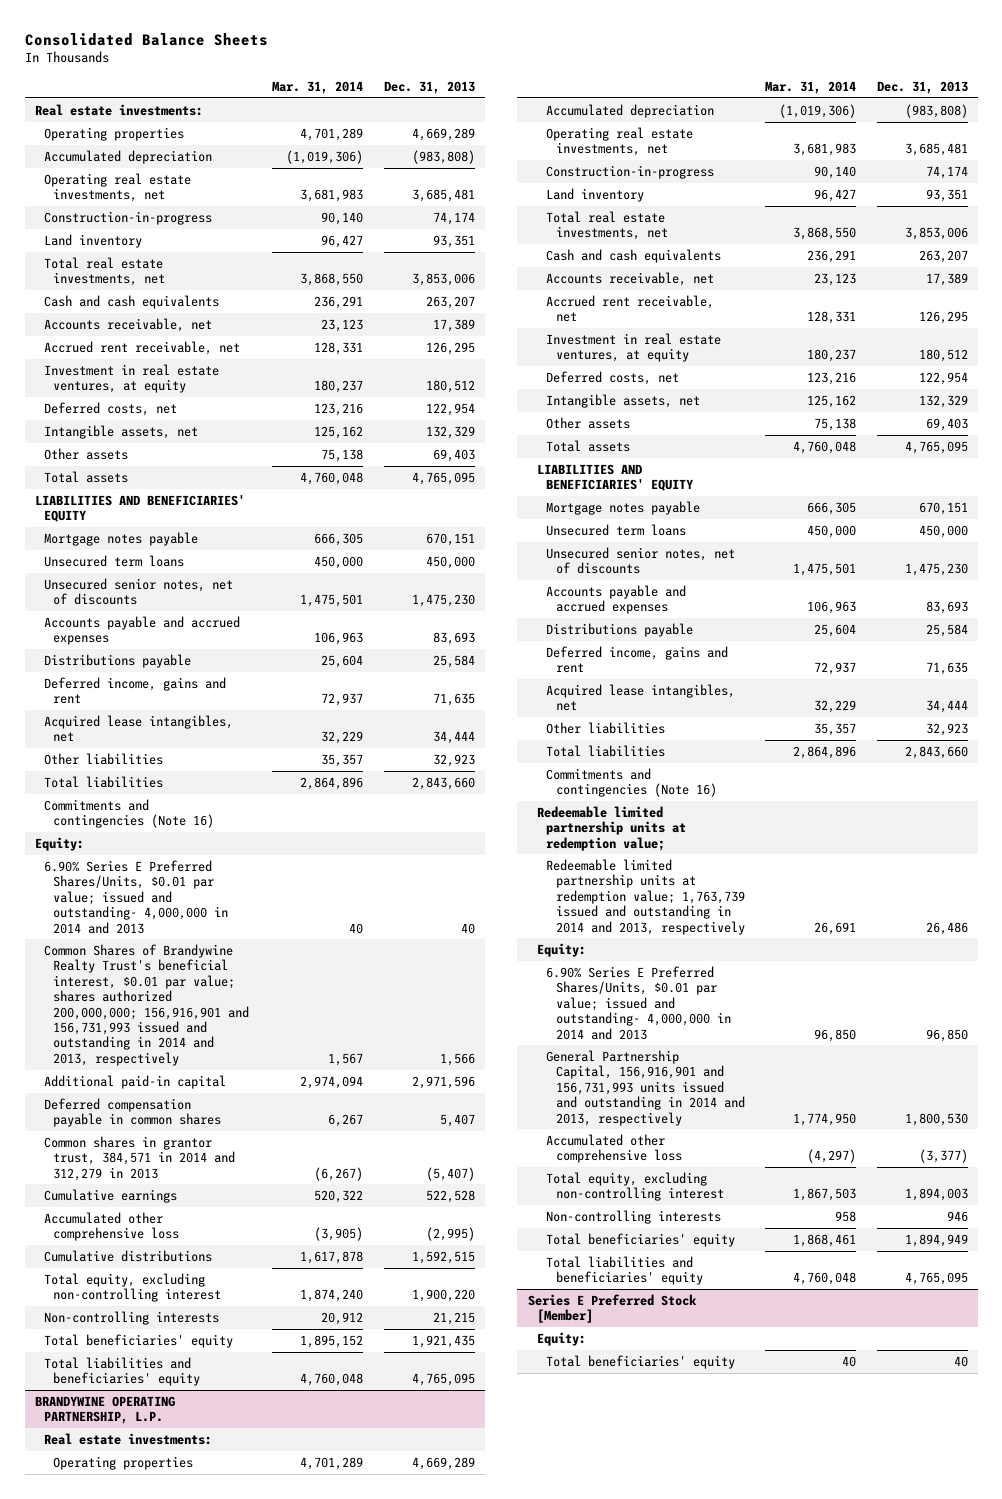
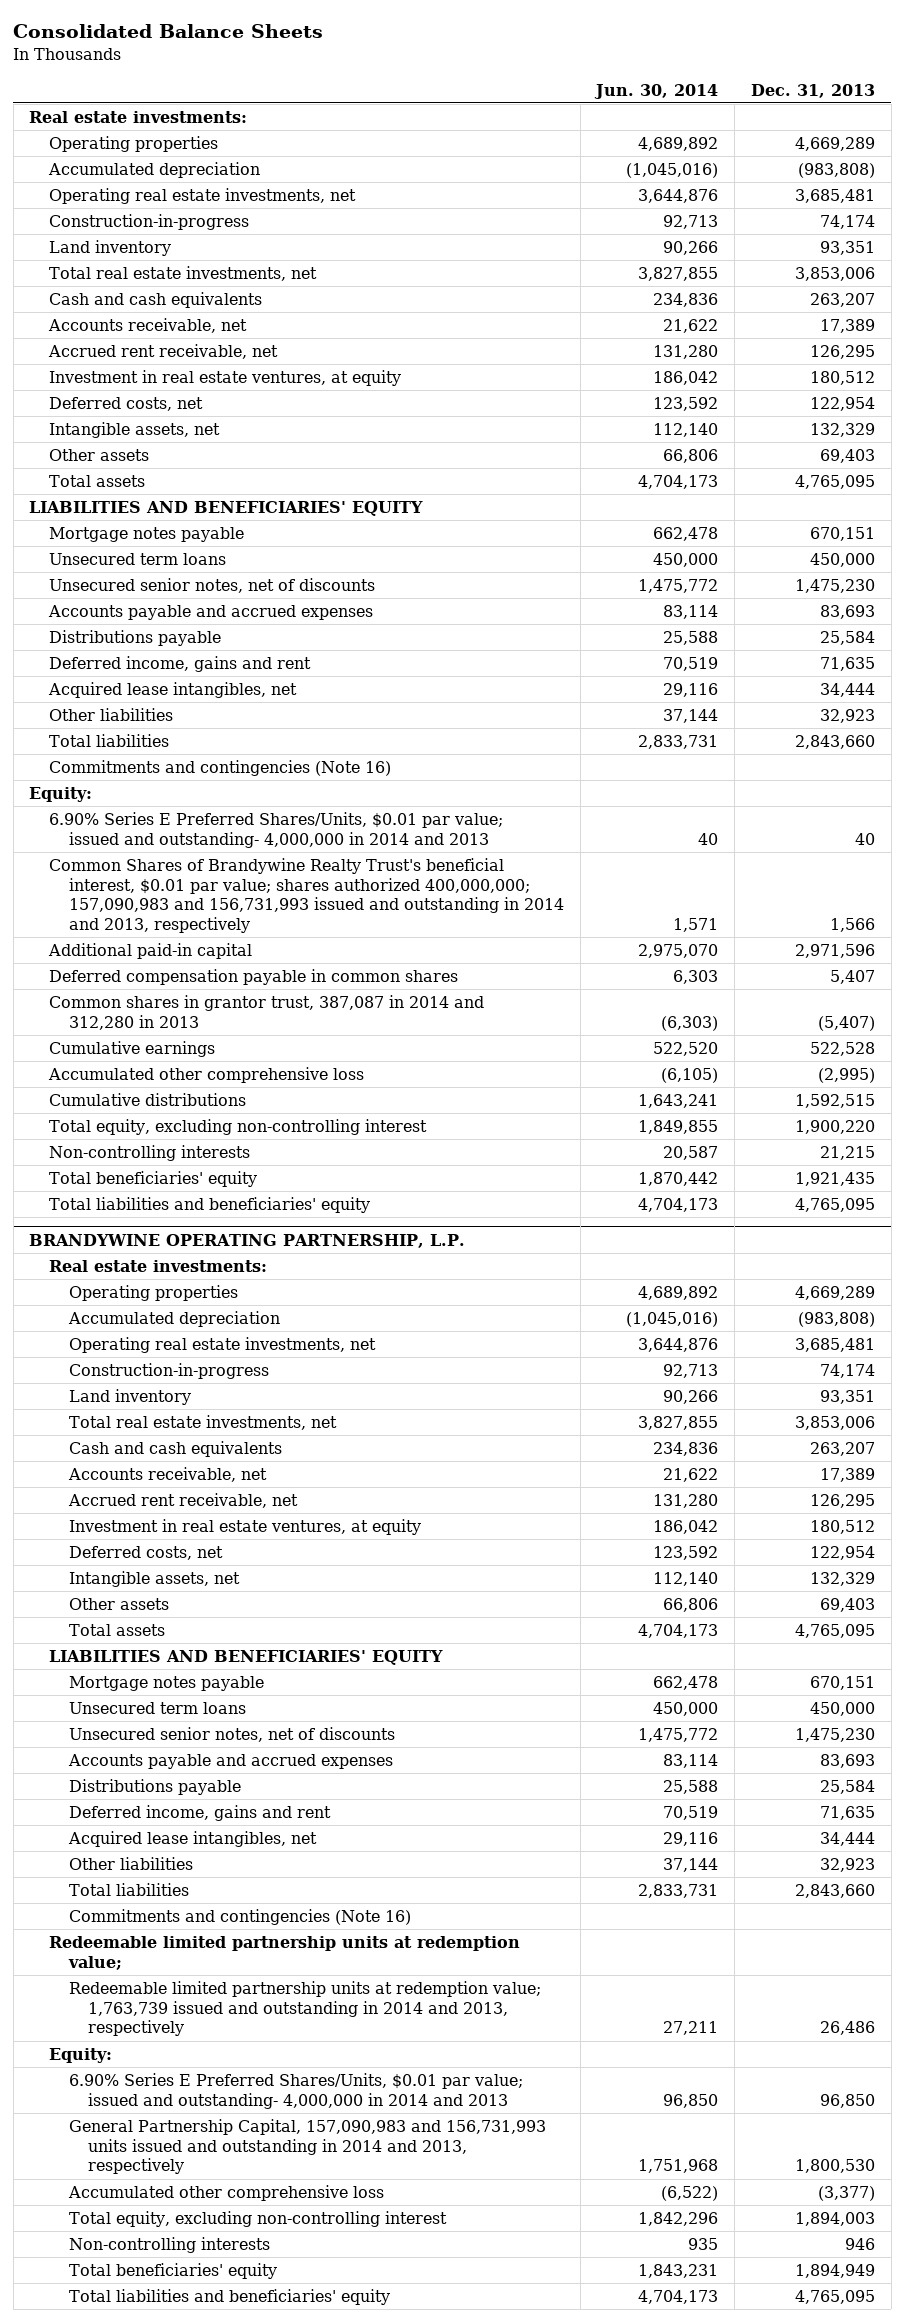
- | Mar. 31, 2014 | Dec. 31, 2013
+ | Jun. 30, 2014 | Dec. 31, 2013
- Common Shares of Brandywine Realty Trust's beneficial interest, $0.01 par value; shares authorized 200,000,000; 156,916,901 and 156,731,993 issued and outstanding in 2014 and 2013, respectively | 1,567 | 1,566
+ Common Shares of Brandywine Realty Trust's beneficial interest, $0.01 par value; shares authorized 400,000,000; 157,090,983 and 156,731,993 issued and outstanding in 2014 and 2013, respectively | 1,571 | 1,566
- Common shares in grantor trust, 384,571 in 2014 and 312,279 in 2013 | (6,267) | (5,407)
+ Common shares in grantor trust, 387,087 in 2014 and 312,280 in 2013 | (6,303) | (5,407)
@ BRANDYWINE OPERATING PARTNERSHIP, L.P.
- General Partnership Capital, 156,916,901 and 156,731,993 units issued and outstanding in 2014 and 2013, respectively | 1,774,950 | 1,800,530
+ General Partnership Capital, 157,090,983 and 156,731,993 units issued and outstanding in 2014 and 2013, respectively | 1,751,968 | 1,800,530
- Series E Preferred Stock [Member]
- Equity:
- Total beneficiaries' equity | 40 | 40

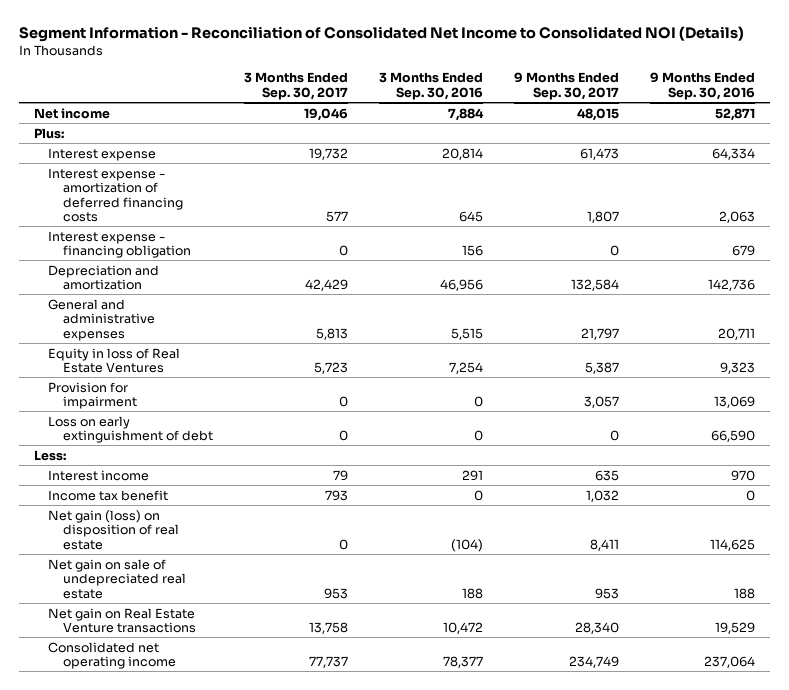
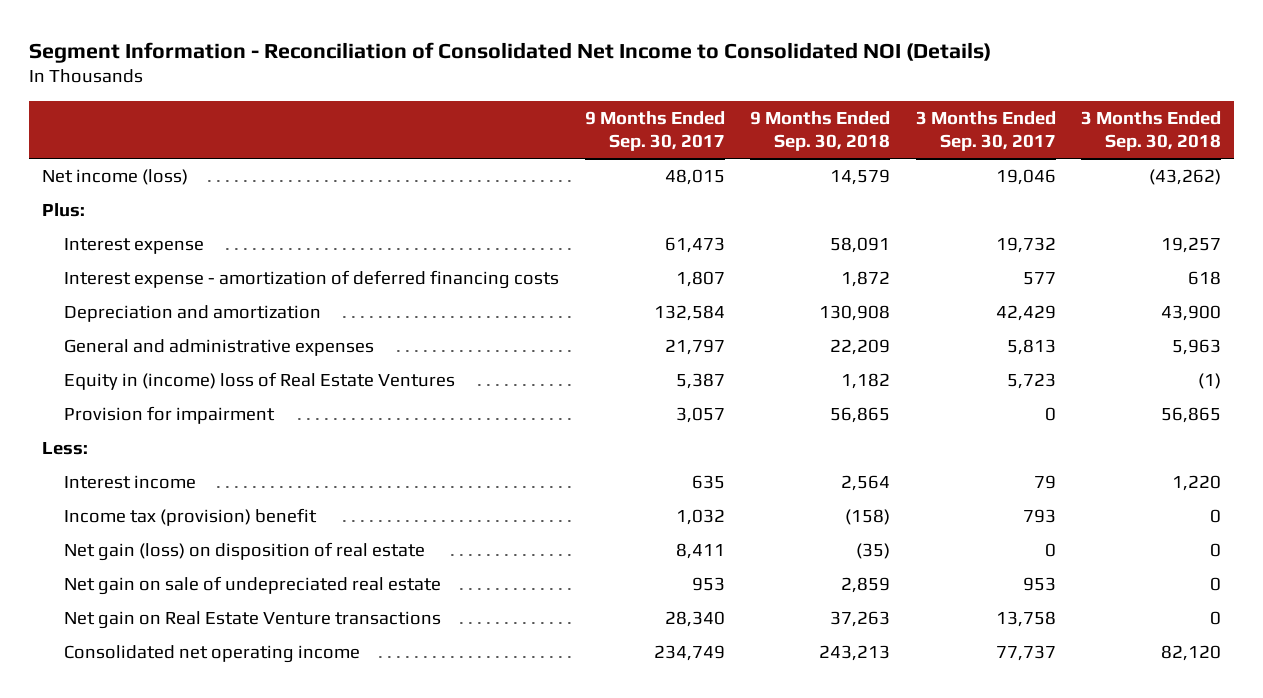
- | 3 Months Ended Sep. 30, 2017 | 3 Months Ended Sep. 30, 2016 | 9 Months Ended Sep. 30, 2017 | 9 Months Ended Sep. 30, 2016
+ | 9 Months Ended Sep. 30, 2017 | 9 Months Ended Sep. 30, 2018 | 3 Months Ended Sep. 30, 2017 | 3 Months Ended Sep. 30, 2018
- Net income | 19,046 | 7,884 | 48,015 | 52,871
+ Net income (loss) | 48,015 | 14,579 | 19,046 | (43,262)
- Interest expense - financing obligation | 0 | 156 | 0 | 679
- Equity in loss of Real Estate Ventures | 5,723 | 7,254 | 5,387 | 9,323
+ Equity in (income) loss of Real Estate Ventures | 5,387 | 1,182 | 5,723 | (1)
- Loss on early extinguishment of debt | 0 | 0 | 0 | 66,590
- Income tax benefit | 793 | 0 | 1,032 | 0
+ Income tax (provision) benefit | 1,032 | (158) | 793 | 0

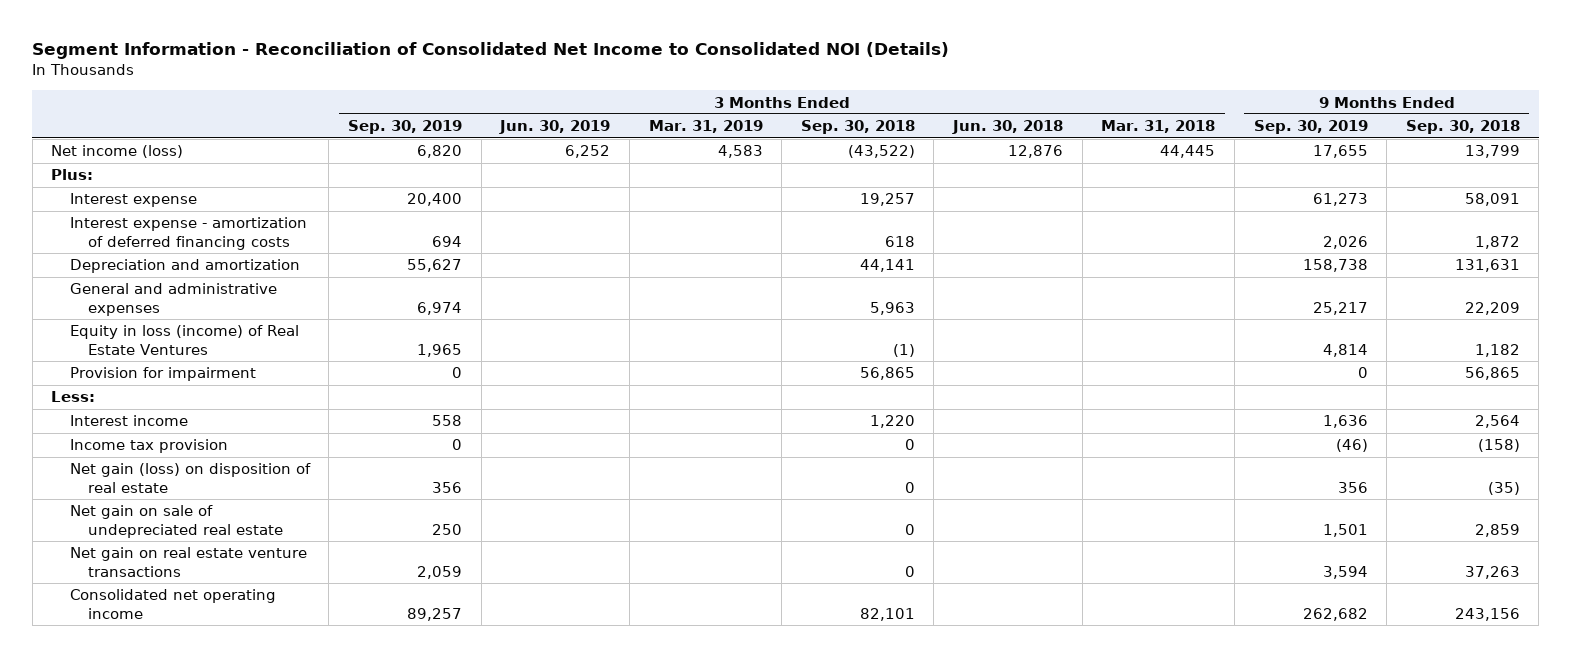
- | 9 Months Ended Sep. 30, 2017 | 9 Months Ended Sep. 30, 2018 | 3 Months Ended Sep. 30, 2017 | 3 Months Ended Sep. 30, 2018
+ | 3 Months Ended Sep. 30, 2019 | 3 Months Ended Jun. 30, 2019 | 3 Months Ended Mar. 31, 2019 | 3 Months Ended Sep. 30, 2018 | 3 Months Ended Jun. 30, 2018 | 3 Months Ended Mar. 31, 2018 | 9 Months Ended Sep. 30, 2019 | 9 Months Ended Sep. 30, 2018
- Net income (loss) | 48,015 | 14,579 | 19,046 | (43,262)
+ Net income (loss) | 6,820 | 6,252 | 4,583 | (43,522) | 12,876 | 44,445 | 17,655 | 13,799
- Depreciation and amortization | 132,584 | 130,908 | 42,429 | 43,900
+ Depreciation and amortization | 55,627 | | | 44,141 | | | 158,738 | 131,631
- Equity in (income) loss of Real Estate Ventures | 5,387 | 1,182 | 5,723 | (1)
+ Equity in loss (income) of Real Estate Ventures | 1,965 | | | (1) | | | 4,814 | 1,182
- Income tax (provision) benefit | 1,032 | (158) | 793 | 0
+ Income tax provision | 0 | | | 0 | | | (46) | (158)
- Net gain on Real Estate Venture transactions | 28,340 | 37,263 | 13,758 | 0
- Consolidated net operating income | 234,749 | 243,213 | 77,737 | 82,120
+ Net gain on real estate venture transactions | 2,059 | | | 0 | | | 3,594 | 37,263
+ Consolidated net operating income | 89,257 | | | 82,101 | | | 262,682 | 243,156

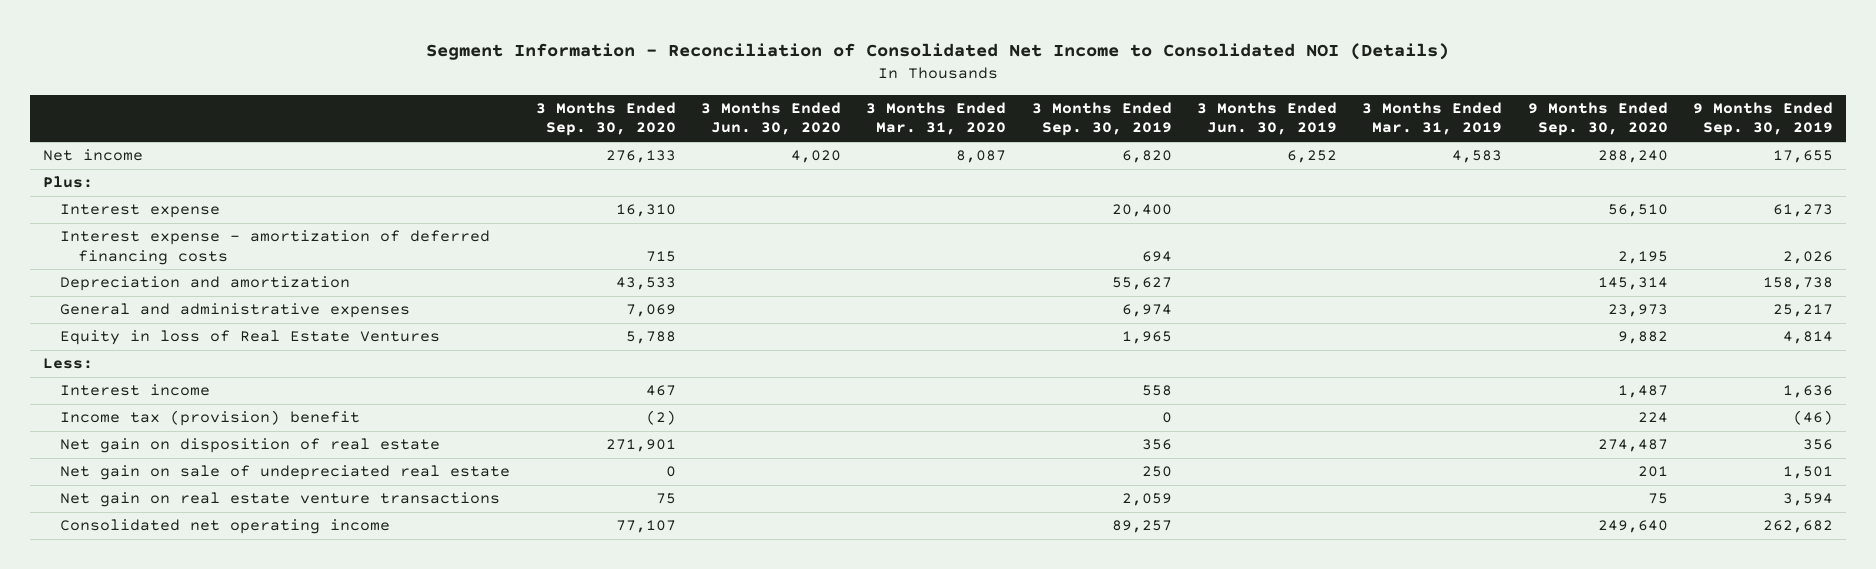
- | 3 Months Ended Sep. 30, 2019 | 3 Months Ended Jun. 30, 2019 | 3 Months Ended Mar. 31, 2019 | 3 Months Ended Sep. 30, 2018 | 3 Months Ended Jun. 30, 2018 | 3 Months Ended Mar. 31, 2018 | 9 Months Ended Sep. 30, 2019 | 9 Months Ended Sep. 30, 2018
+ | 3 Months Ended Sep. 30, 2020 | 3 Months Ended Jun. 30, 2020 | 3 Months Ended Mar. 31, 2020 | 3 Months Ended Sep. 30, 2019 | 3 Months Ended Jun. 30, 2019 | 3 Months Ended Mar. 31, 2019 | 9 Months Ended Sep. 30, 2020 | 9 Months Ended Sep. 30, 2019
- Net income (loss) | 6,820 | 6,252 | 4,583 | (43,522) | 12,876 | 44,445 | 17,655 | 13,799
+ Net income | 276,133 | 4,020 | 8,087 | 6,820 | 6,252 | 4,583 | 288,240 | 17,655
- Equity in loss (income) of Real Estate Ventures | 1,965 | | | (1) | | | 4,814 | 1,182
- Provision for impairment | 0 | | | 56,865 | | | 0 | 56,865
+ Equity in loss of Real Estate Ventures | 5,788 | | | 1,965 | | | 9,882 | 4,814
- Income tax provision | 0 | | | 0 | | | (46) | (158)
- Net gain (loss) on disposition of real estate | 356 | | | 0 | | | 356 | (35)
+ Income tax (provision) benefit | (2) | | | 0 | | | 224 | (46)
+ Net gain on disposition of real estate | 271,901 | | | 356 | | | 274,487 | 356

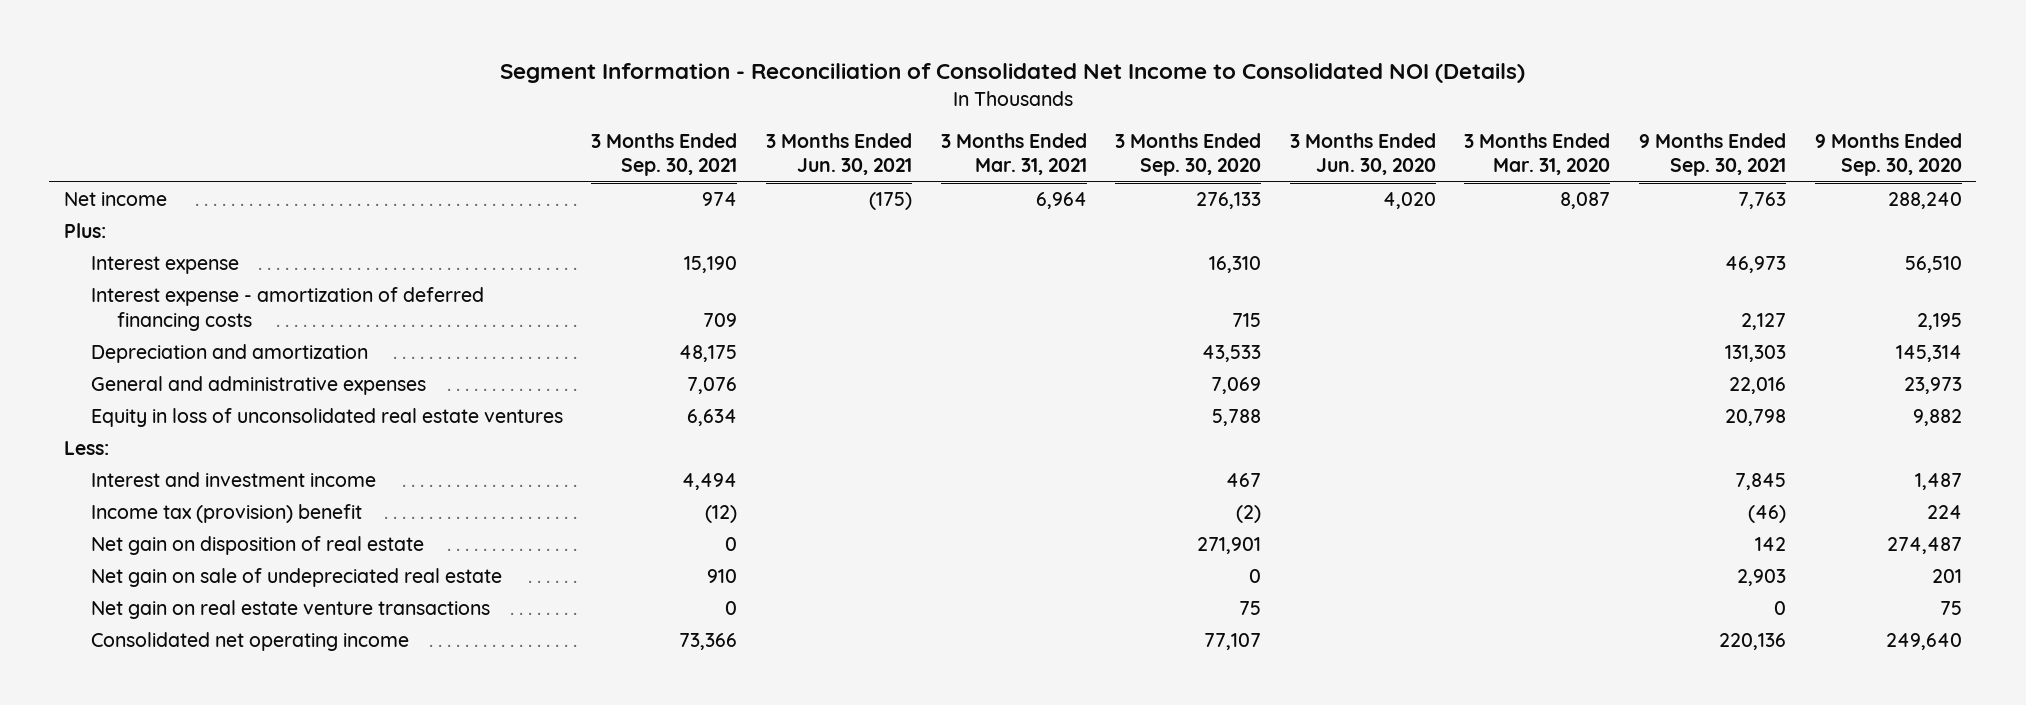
- | 3 Months Ended Sep. 30, 2020 | 3 Months Ended Jun. 30, 2020 | 3 Months Ended Mar. 31, 2020 | 3 Months Ended Sep. 30, 2019 | 3 Months Ended Jun. 30, 2019 | 3 Months Ended Mar. 31, 2019 | 9 Months Ended Sep. 30, 2020 | 9 Months Ended Sep. 30, 2019
+ | 3 Months Ended Sep. 30, 2021 | 3 Months Ended Jun. 30, 2021 | 3 Months Ended Mar. 31, 2021 | 3 Months Ended Sep. 30, 2020 | 3 Months Ended Jun. 30, 2020 | 3 Months Ended Mar. 31, 2020 | 9 Months Ended Sep. 30, 2021 | 9 Months Ended Sep. 30, 2020
- Equity in loss of Real Estate Ventures | 5,788 | | | 1,965 | | | 9,882 | 4,814
+ Equity in loss of unconsolidated real estate ventures | 6,634 | | | 5,788 | | | 20,798 | 9,882
- Interest income | 467 | | | 558 | | | 1,487 | 1,636
+ Interest and investment income | 4,494 | | | 467 | | | 7,845 | 1,487

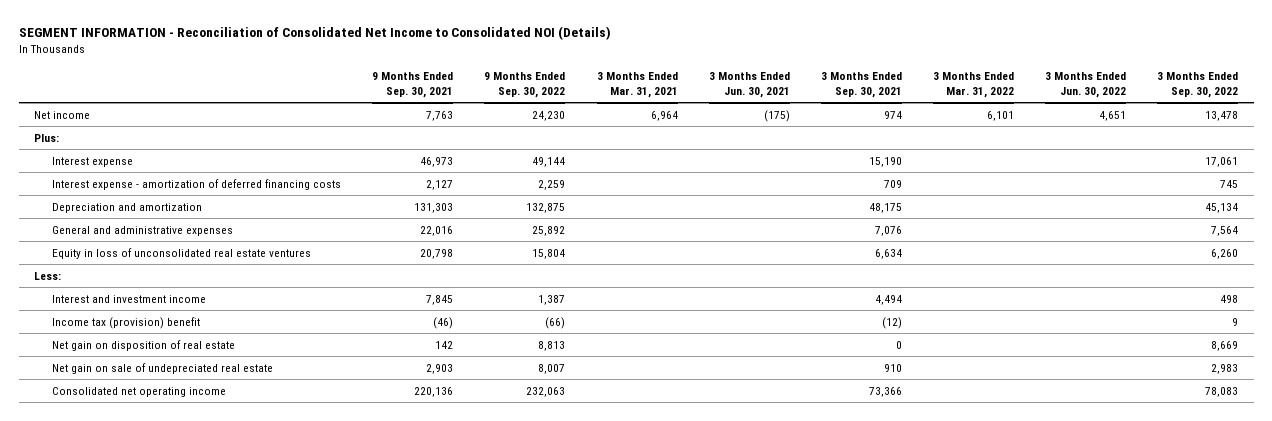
- Segment Information - Reconciliation of Consolidated Net Income to Consolidated NOI (Details)
+ SEGMENT INFORMATION - Reconciliation of Consolidated Net Income to Consolidated NOI (Details)
- | 3 Months Ended Sep. 30, 2021 | 3 Months Ended Jun. 30, 2021 | 3 Months Ended Mar. 31, 2021 | 3 Months Ended Sep. 30, 2020 | 3 Months Ended Jun. 30, 2020 | 3 Months Ended Mar. 31, 2020 | 9 Months Ended Sep. 30, 2021 | 9 Months Ended Sep. 30, 2020
+ | 9 Months Ended Sep. 30, 2021 | 9 Months Ended Sep. 30, 2022 | 3 Months Ended Mar. 31, 2021 | 3 Months Ended Jun. 30, 2021 | 3 Months Ended Sep. 30, 2021 | 3 Months Ended Mar. 31, 2022 | 3 Months Ended Jun. 30, 2022 | 3 Months Ended Sep. 30, 2022
- Net gain on real estate venture transactions | 0 | | | 75 | | | 0 | 75

